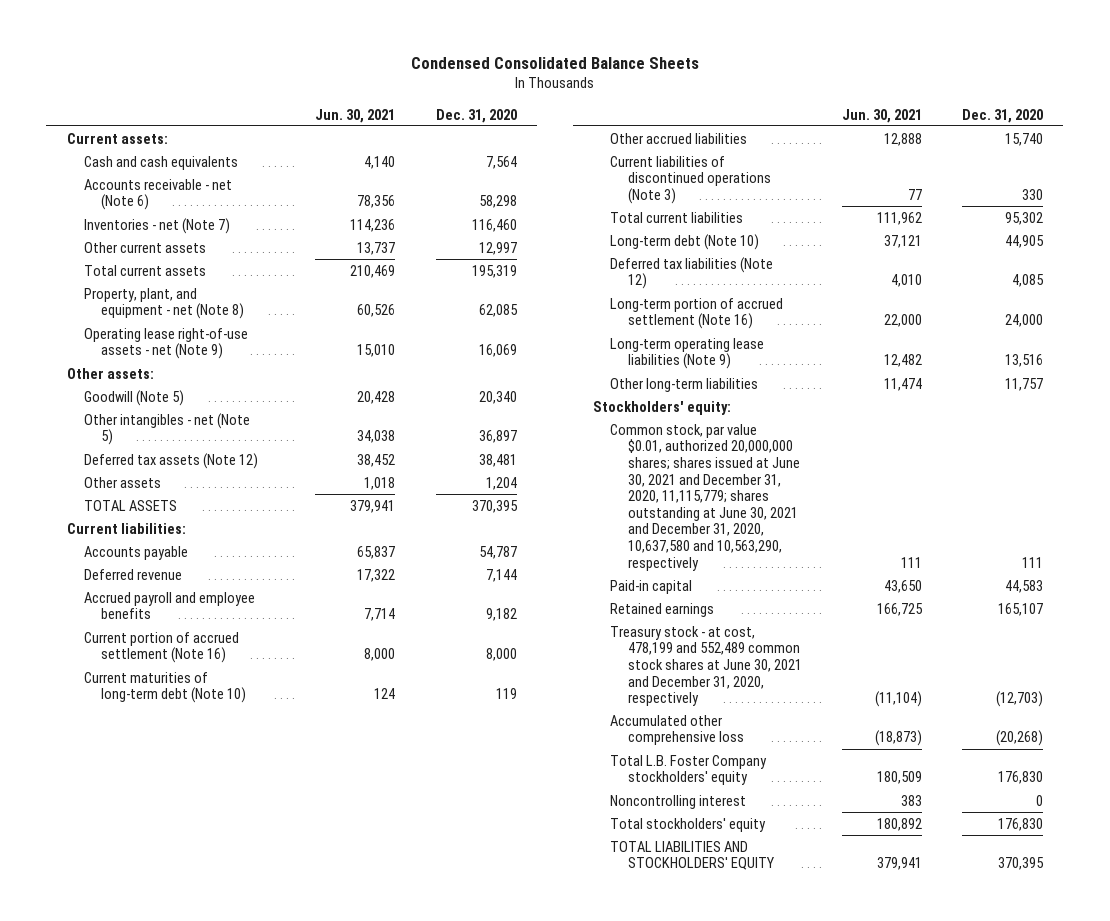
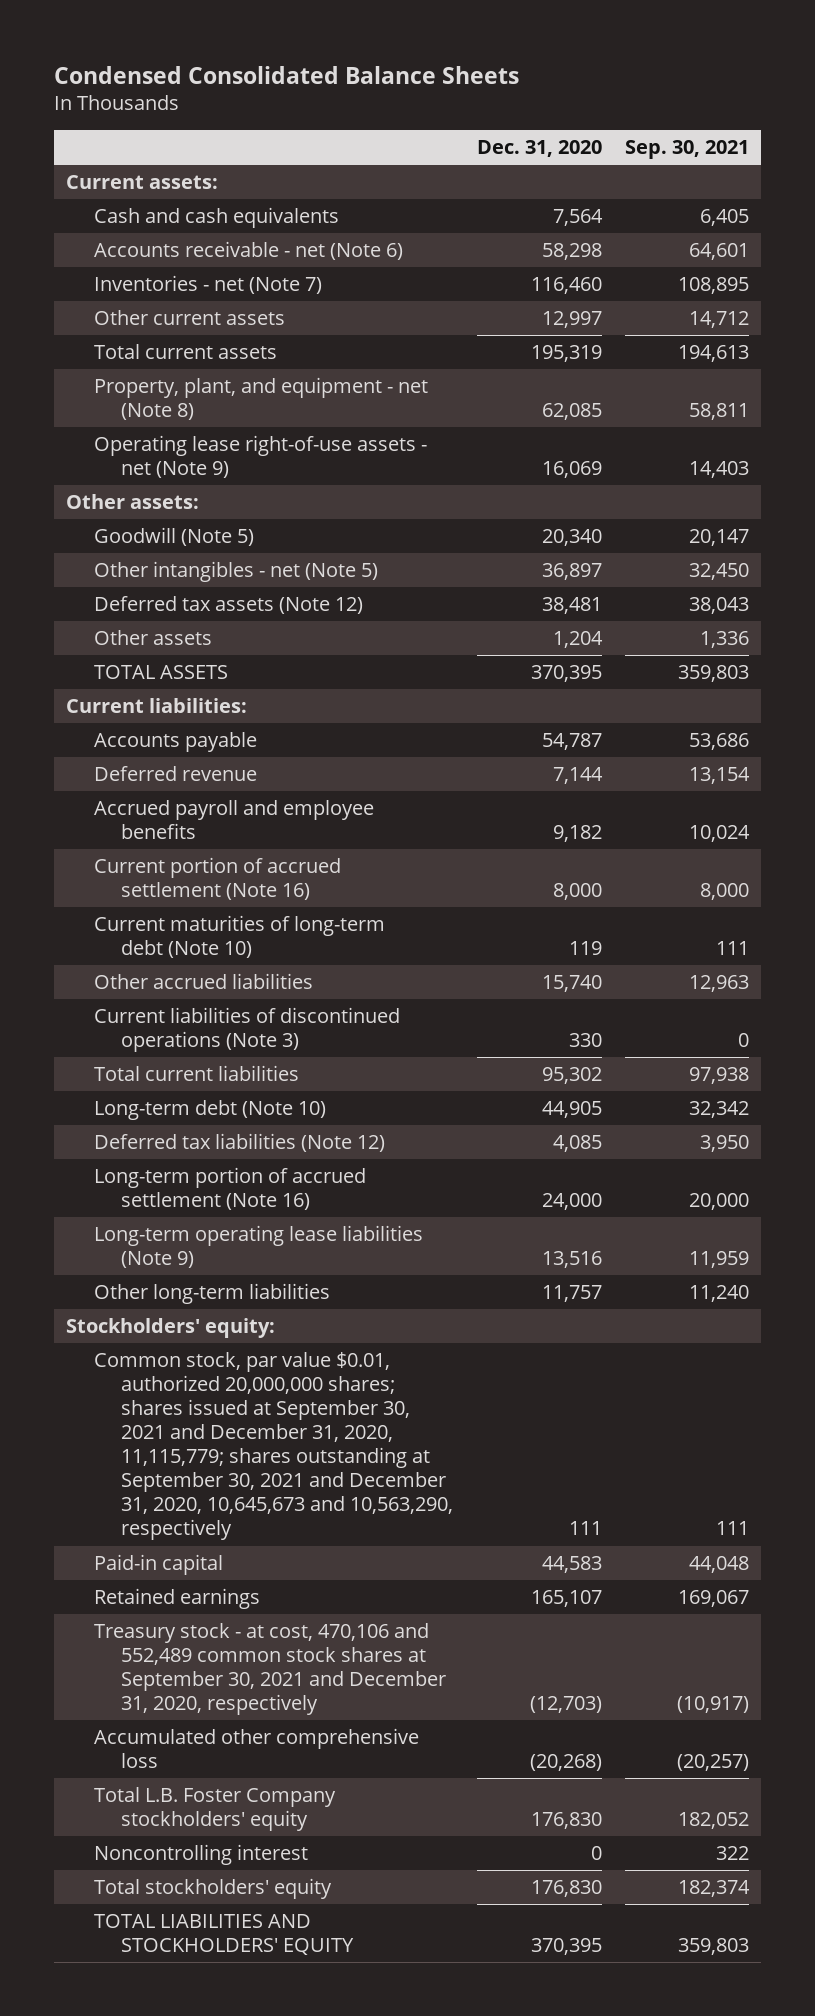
- | Jun. 30, 2021 | Dec. 31, 2020
+ | Dec. 31, 2020 | Sep. 30, 2021
- Common stock, par value $0.01, authorized 20,000,000 shares; shares issued at June 30, 2021 and December 31, 2020, 11,115,779; shares outstanding at June 30, 2021 and December 31, 2020, 10,637,580 and 10,563,290, respectively | 111 | 111
+ Common stock, par value $0.01, authorized 20,000,000 shares; shares issued at September 30, 2021 and December 31, 2020, 11,115,779; shares outstanding at September 30, 2021 and December 31, 2020, 10,645,673 and 10,563,290, respectively | 111 | 111
- Treasury stock - at cost, 478,199 and 552,489 common stock shares at June 30, 2021 and December 31, 2020, respectively | (11,104) | (12,703)
+ Treasury stock - at cost, 470,106 and 552,489 common stock shares at September 30, 2021 and December 31, 2020, respectively | (12,703) | (10,917)

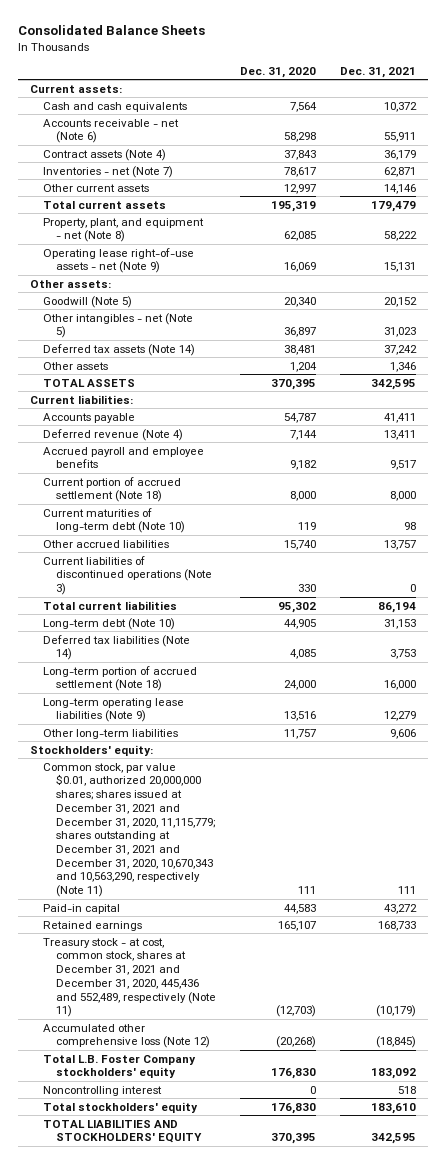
- Condensed Consolidated Balance Sheets
+ Consolidated Balance Sheets
- | Dec. 31, 2020 | Sep. 30, 2021
+ | Dec. 31, 2020 | Dec. 31, 2021
- Inventories - net (Note 7) | 116,460 | 108,895
+ Contract assets (Note 4) | 37,843 | 36,179
+ Inventories - net (Note 7) | 78,617 | 62,871
- Deferred tax assets (Note 12) | 38,481 | 38,043
+ Deferred tax assets (Note 14) | 38,481 | 37,242
- Deferred revenue | 7,144 | 13,154
+ Deferred revenue (Note 4) | 7,144 | 13,411
- Current portion of accrued settlement (Note 16) | 8,000 | 8,000
+ Current portion of accrued settlement (Note 18) | 8,000 | 8,000
- Deferred tax liabilities (Note 12) | 4,085 | 3,950
- Long-term portion of accrued settlement (Note 16) | 24,000 | 20,000
+ Deferred tax liabilities (Note 14) | 4,085 | 3,753
+ Long-term portion of accrued settlement (Note 18) | 24,000 | 16,000
- Common stock, par value $0.01, authorized 20,000,000 shares; shares issued at September 30, 2021 and December 31, 2020, 11,115,779; shares outstanding at September 30, 2021 and December 31, 2020, 10,645,673 and 10,563,290, respectively | 111 | 111
+ Common stock, par value $0.01, authorized 20,000,000 shares; shares issued at December 31, 2021 and December 31, 2020, 11,115,779; shares outstanding at December 31, 2021 and December 31, 2020, 10,670,343 and 10,563,290, respectively (Note 11) | 111 | 111
- Treasury stock - at cost, 470,106 and 552,489 common stock shares at September 30, 2021 and December 31, 2020, respectively | (12,703) | (10,917)
- Accumulated other comprehensive loss | (20,268) | (20,257)
+ Treasury stock - at cost, common stock, shares at December 31, 2021 and December 31, 2020, 445,436 and 552,489, respectively (Note 11) | (12,703) | (10,179)
+ Accumulated other comprehensive loss (Note 12) | (20,268) | (18,845)

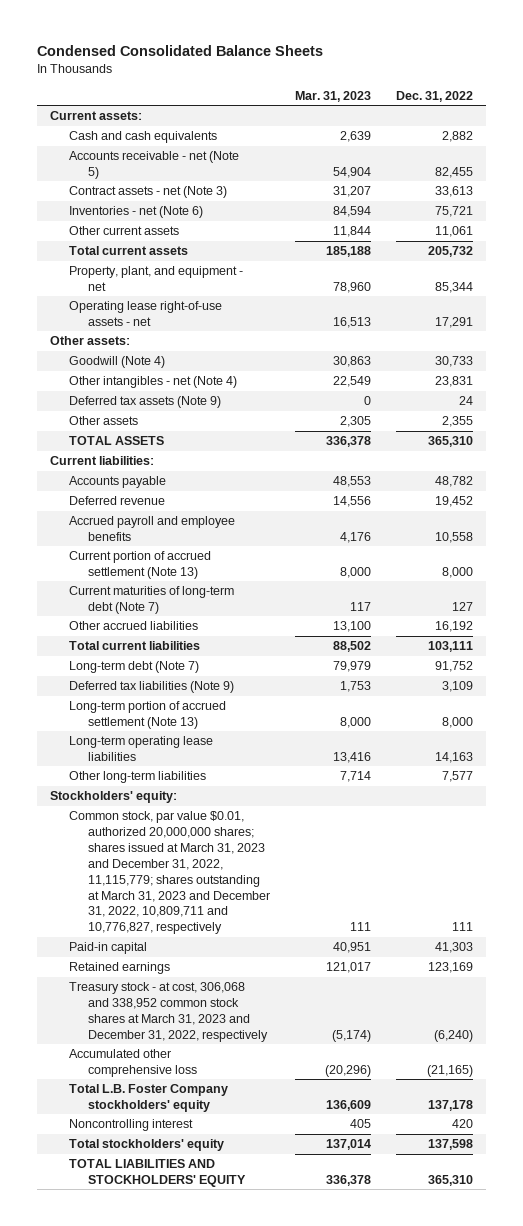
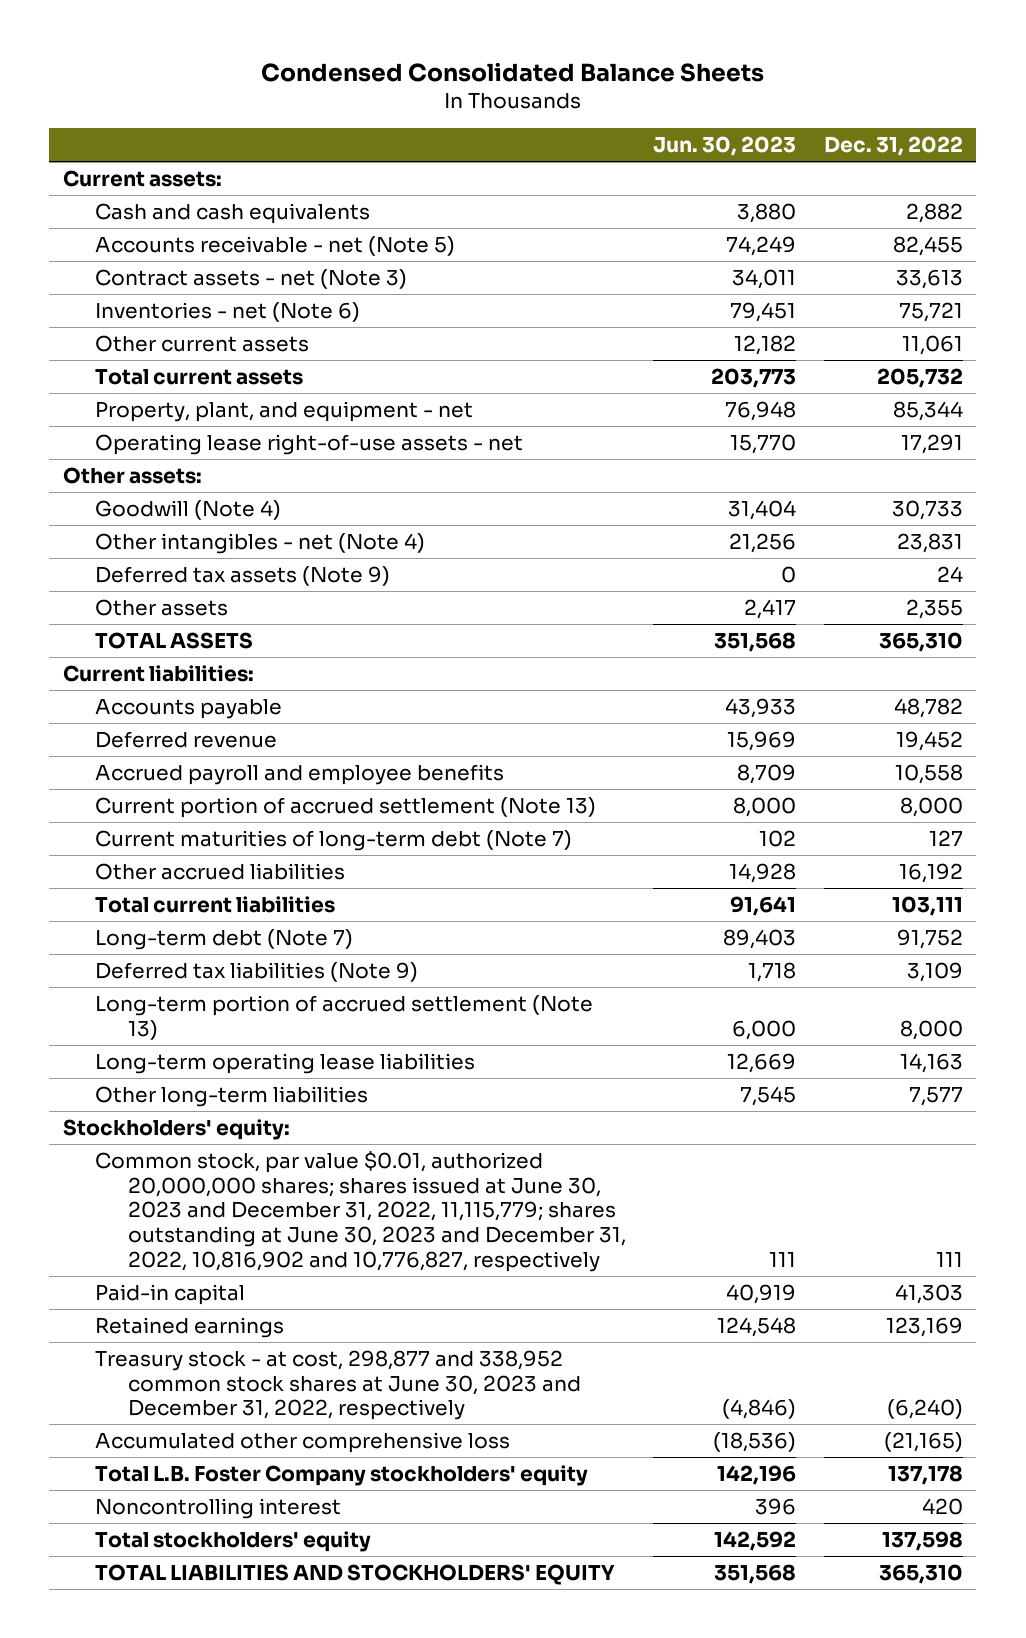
- | Mar. 31, 2023 | Dec. 31, 2022
+ | Jun. 30, 2023 | Dec. 31, 2022
- Common stock, par value $0.01, authorized 20,000,000 shares; shares issued at March 31, 2023 and December 31, 2022, 11,115,779; shares outstanding at March 31, 2023 and December 31, 2022, 10,809,711 and 10,776,827, respectively | 111 | 111
+ Common stock, par value $0.01, authorized 20,000,000 shares; shares issued at June 30, 2023 and December 31, 2022, 11,115,779; shares outstanding at June 30, 2023 and December 31, 2022, 10,816,902 and 10,776,827, respectively | 111 | 111
- Treasury stock - at cost, 306,068 and 338,952 common stock shares at March 31, 2023 and December 31, 2022, respectively | (5,174) | (6,240)
+ Treasury stock - at cost, 298,877 and 338,952 common stock shares at June 30, 2023 and December 31, 2022, respectively | (4,846) | (6,240)

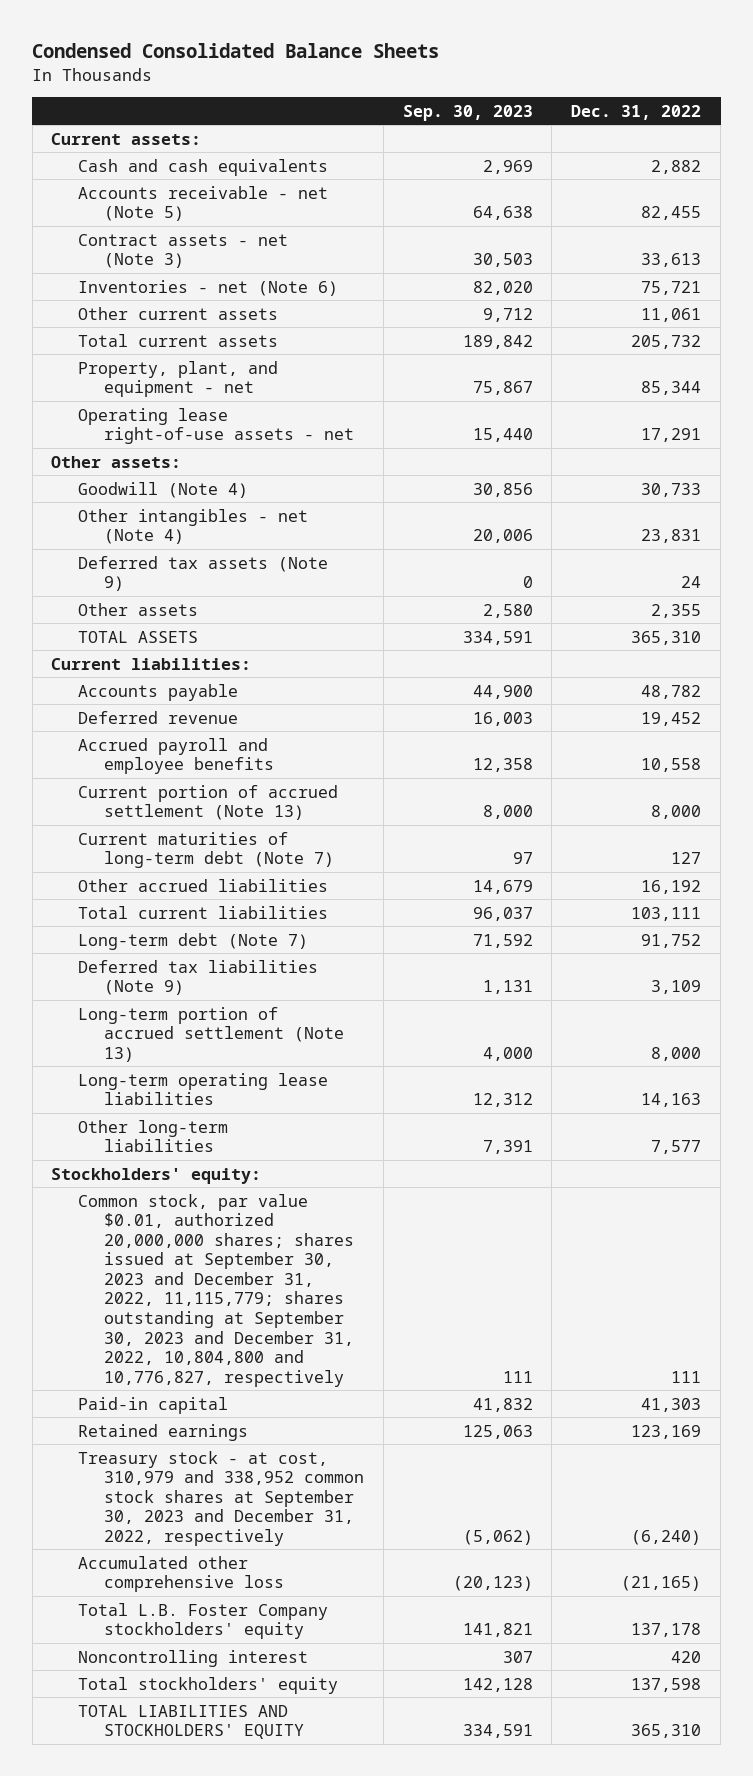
- | Jun. 30, 2023 | Dec. 31, 2022
+ | Sep. 30, 2023 | Dec. 31, 2022
- Common stock, par value $0.01, authorized 20,000,000 shares; shares issued at June 30, 2023 and December 31, 2022, 11,115,779; shares outstanding at June 30, 2023 and December 31, 2022, 10,816,902 and 10,776,827, respectively | 111 | 111
+ Common stock, par value $0.01, authorized 20,000,000 shares; shares issued at September 30, 2023 and December 31, 2022, 11,115,779; shares outstanding at September 30, 2023 and December 31, 2022, 10,804,800 and 10,776,827, respectively | 111 | 111
- Treasury stock - at cost, 298,877 and 338,952 common stock shares at June 30, 2023 and December 31, 2022, respectively | (4,846) | (6,240)
+ Treasury stock - at cost, 310,979 and 338,952 common stock shares at September 30, 2023 and December 31, 2022, respectively | (5,062) | (6,240)

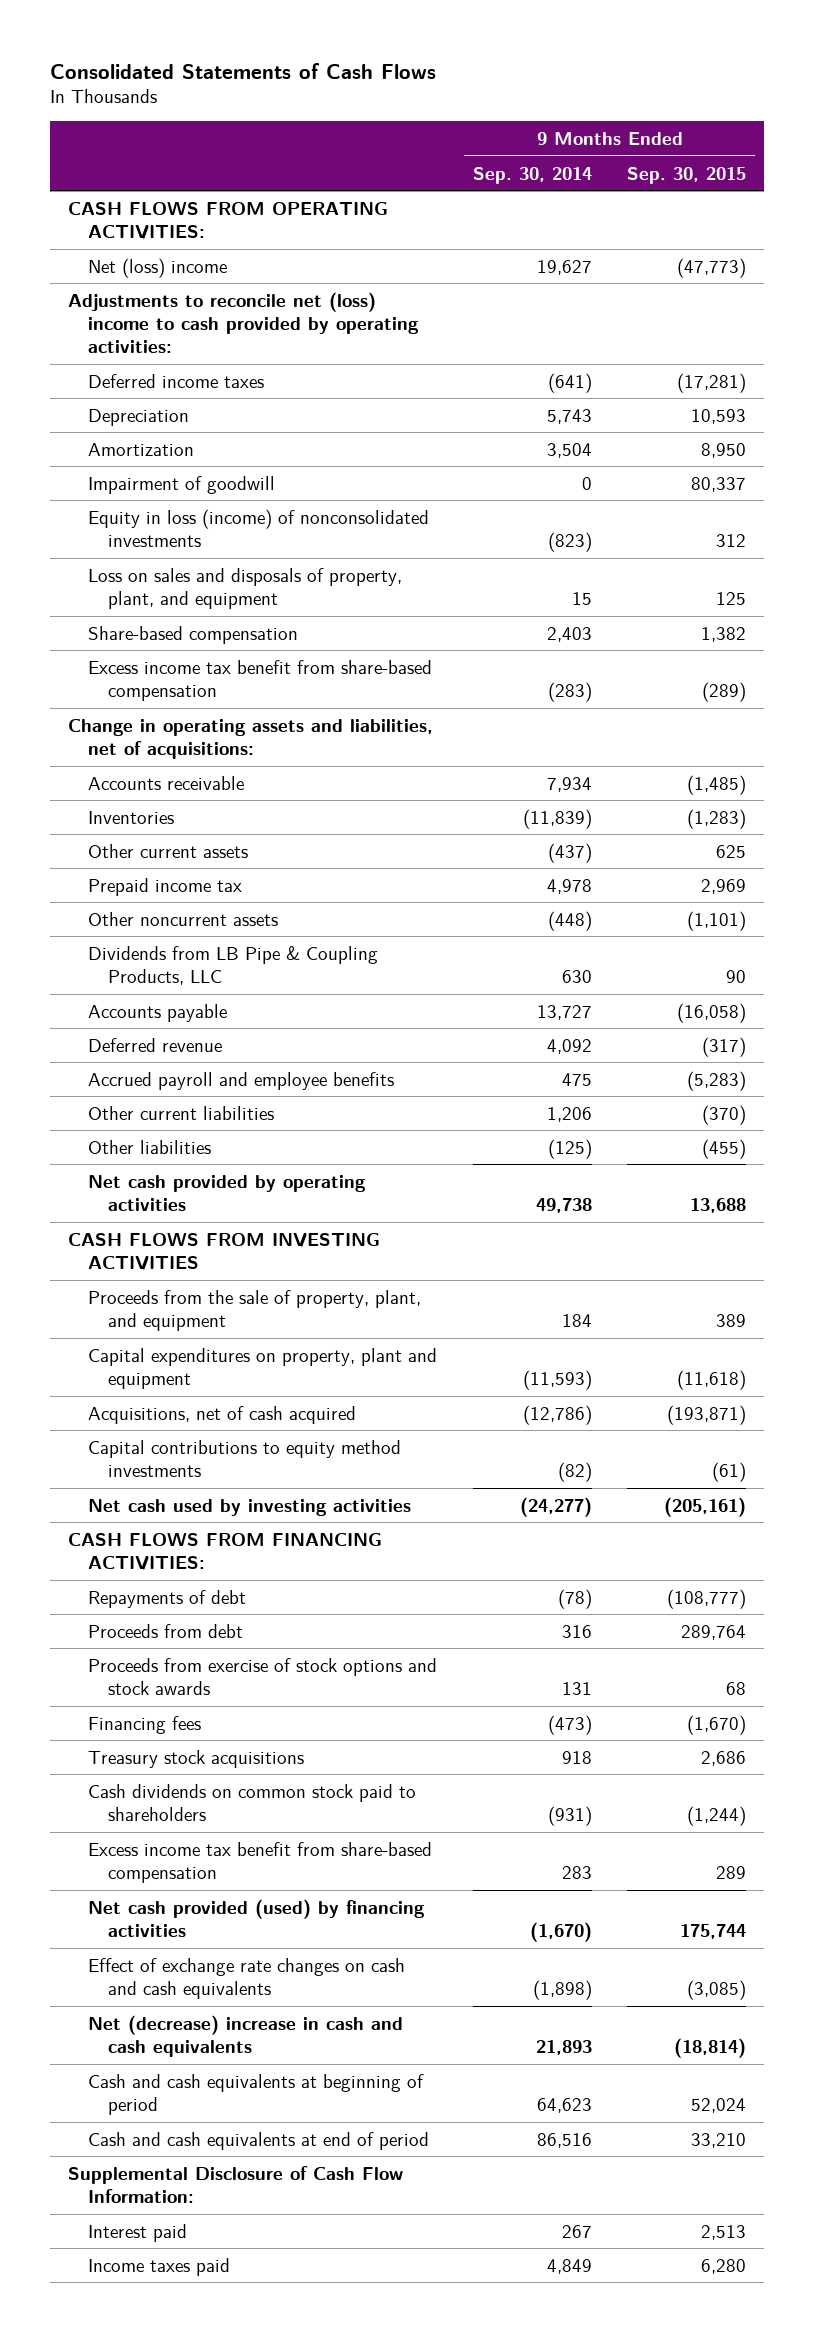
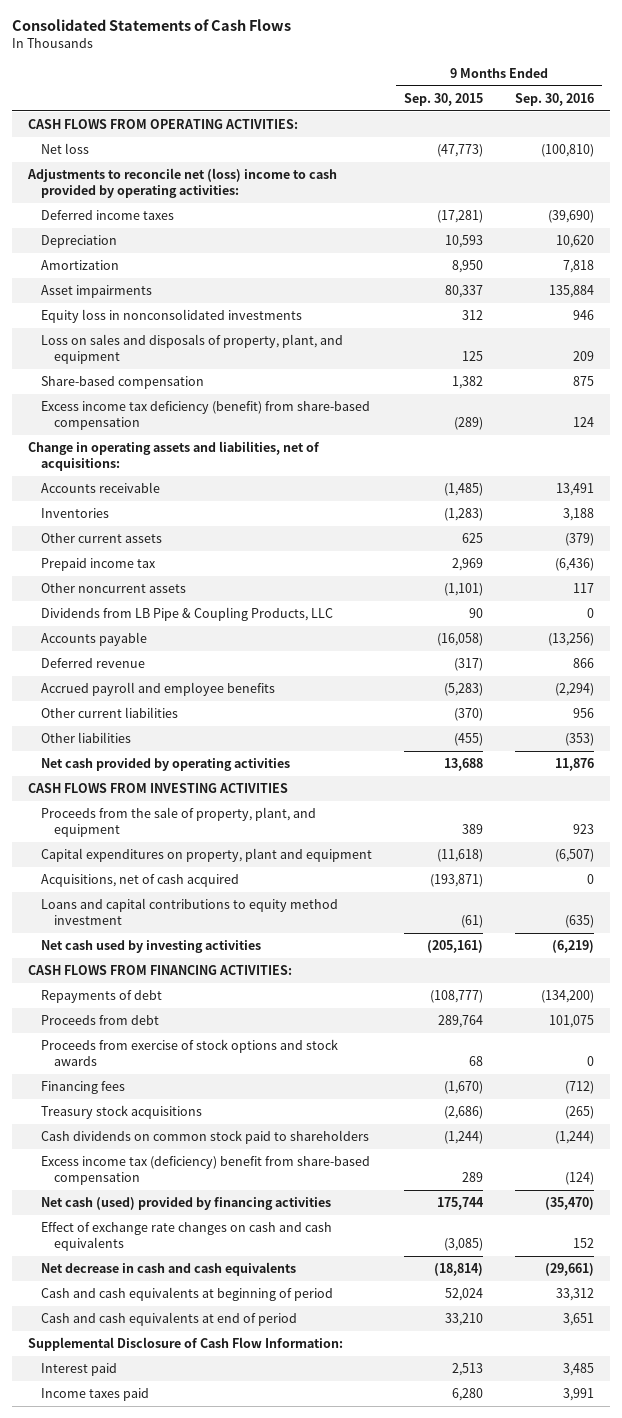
- | 9 Months Ended Sep. 30, 2014 | 9 Months Ended Sep. 30, 2015
+ | 9 Months Ended Sep. 30, 2015 | 9 Months Ended Sep. 30, 2016
- Net (loss) income | 19,627 | (47,773)
+ Net loss | (47,773) | (100,810)
- Impairment of goodwill | 0 | 80,337
- Equity in loss (income) of nonconsolidated investments | (823) | 312
+ Asset impairments | 80,337 | 135,884
+ Equity loss in nonconsolidated investments | 312 | 946
- Excess income tax benefit from share-based compensation | (283) | (289)
+ Excess income tax deficiency (benefit) from share-based compensation | (289) | 124
- Capital contributions to equity method investments | (82) | (61)
+ Loans and capital contributions to equity method investment | (61) | (635)
- Treasury stock acquisitions | 918 | 2,686
+ Treasury stock acquisitions | (2,686) | (265)
- Excess income tax benefit from share-based compensation | 283 | 289
- Net cash provided (used) by financing activities | (1,670) | 175,744
+ Excess income tax (deficiency) benefit from share-based compensation | 289 | (124)
+ Net cash (used) provided by financing activities | 175,744 | (35,470)
- Net (decrease) increase in cash and cash equivalents | 21,893 | (18,814)
+ Net decrease in cash and cash equivalents | (18,814) | (29,661)

